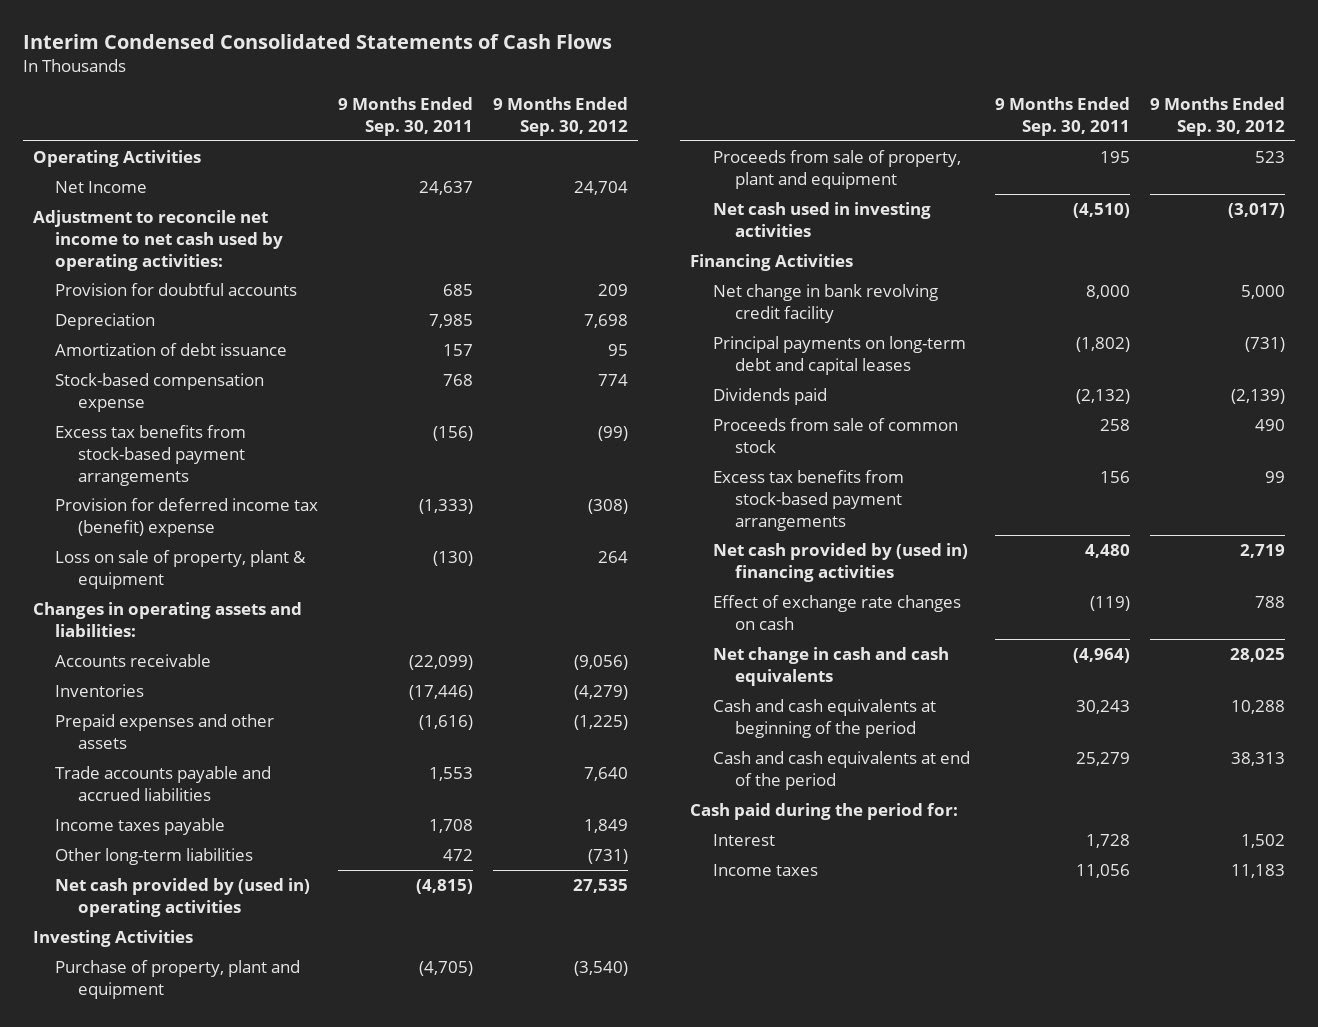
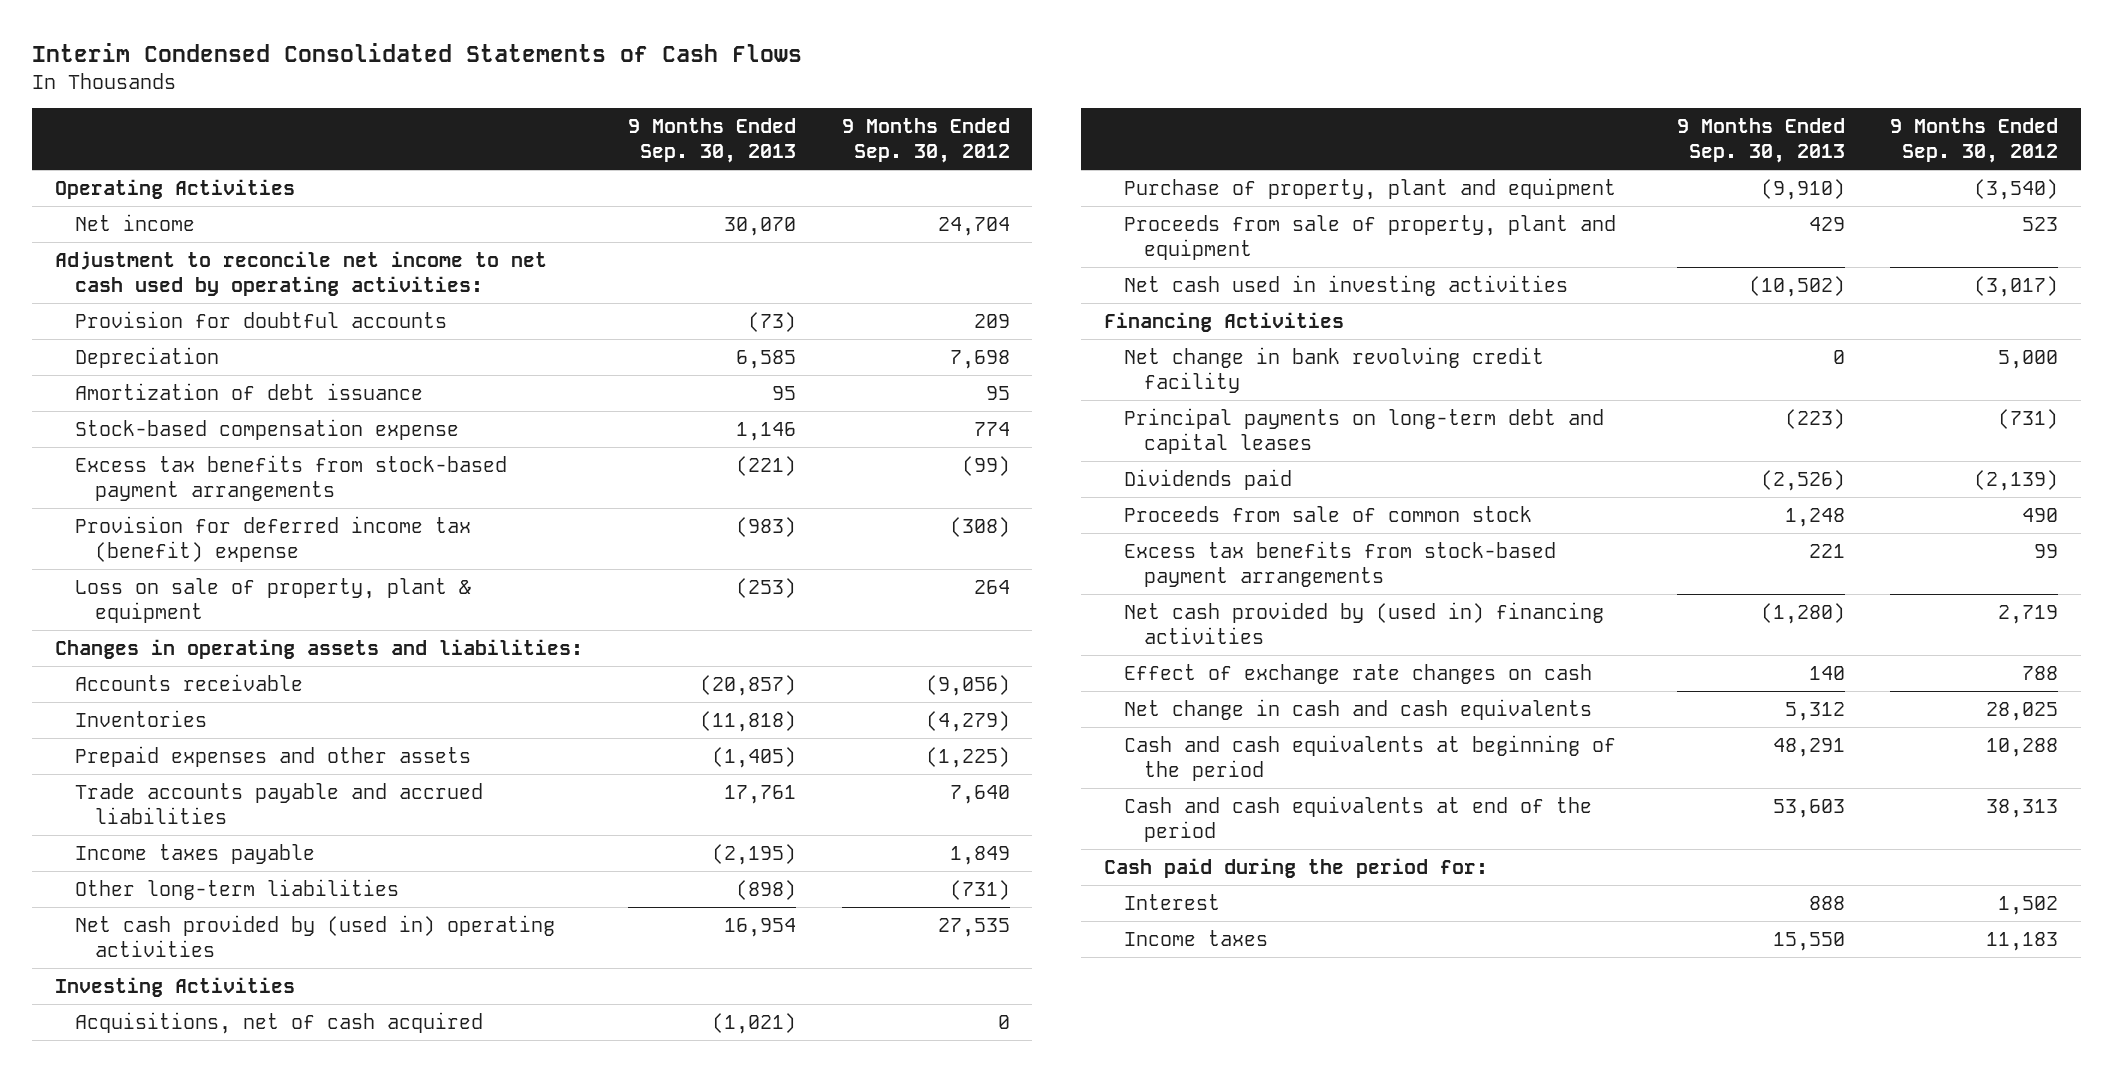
- | 9 Months Ended Sep. 30, 2011 | 9 Months Ended Sep. 30, 2012
+ | 9 Months Ended Sep. 30, 2013 | 9 Months Ended Sep. 30, 2012
- Net Income | 24,637 | 24,704
+ Net income | 30,070 | 24,704
+ Acquisitions, net of cash acquired | (1,021) | 0

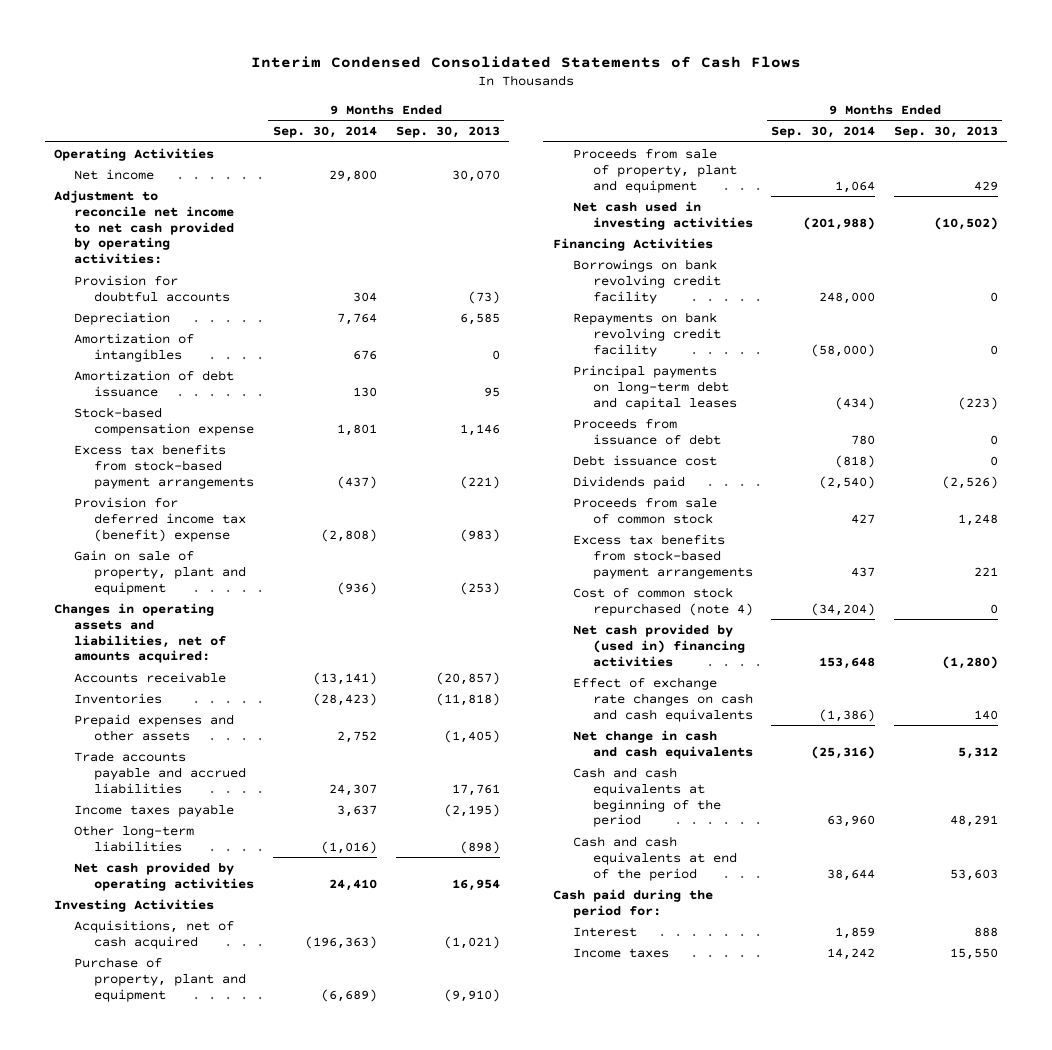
- | 9 Months Ended Sep. 30, 2013 | 9 Months Ended Sep. 30, 2012
+ | 9 Months Ended Sep. 30, 2014 | 9 Months Ended Sep. 30, 2013
- Adjustment to reconcile net income to net cash used by operating activities:
+ Adjustment to reconcile net income to net cash provided by operating activities:
+ Amortization of intangibles | 676 | 0
- Loss on sale of property, plant & equipment | (253) | 264
- Changes in operating assets and liabilities:
+ Gain on sale of property, plant and equipment | (936) | (253)
+ Changes in operating assets and liabilities, net of amounts acquired:
- Net cash provided by (used in) operating activities | 16,954 | 27,535
+ Net cash provided by operating activities | 24,410 | 16,954
- Net change in bank revolving credit facility | 0 | 5,000
+ Borrowings on bank revolving credit facility | 248,000 | 0
+ Repayments on bank revolving credit facility | (58,000) | 0
+ Proceeds from issuance of debt | 780 | 0
+ Debt issuance cost | (818) | 0
+ Cost of common stock repurchased (note 4) | (34,204) | 0
- Effect of exchange rate changes on cash | 140 | 788
+ Effect of exchange rate changes on cash and cash equivalents | (1,386) | 140

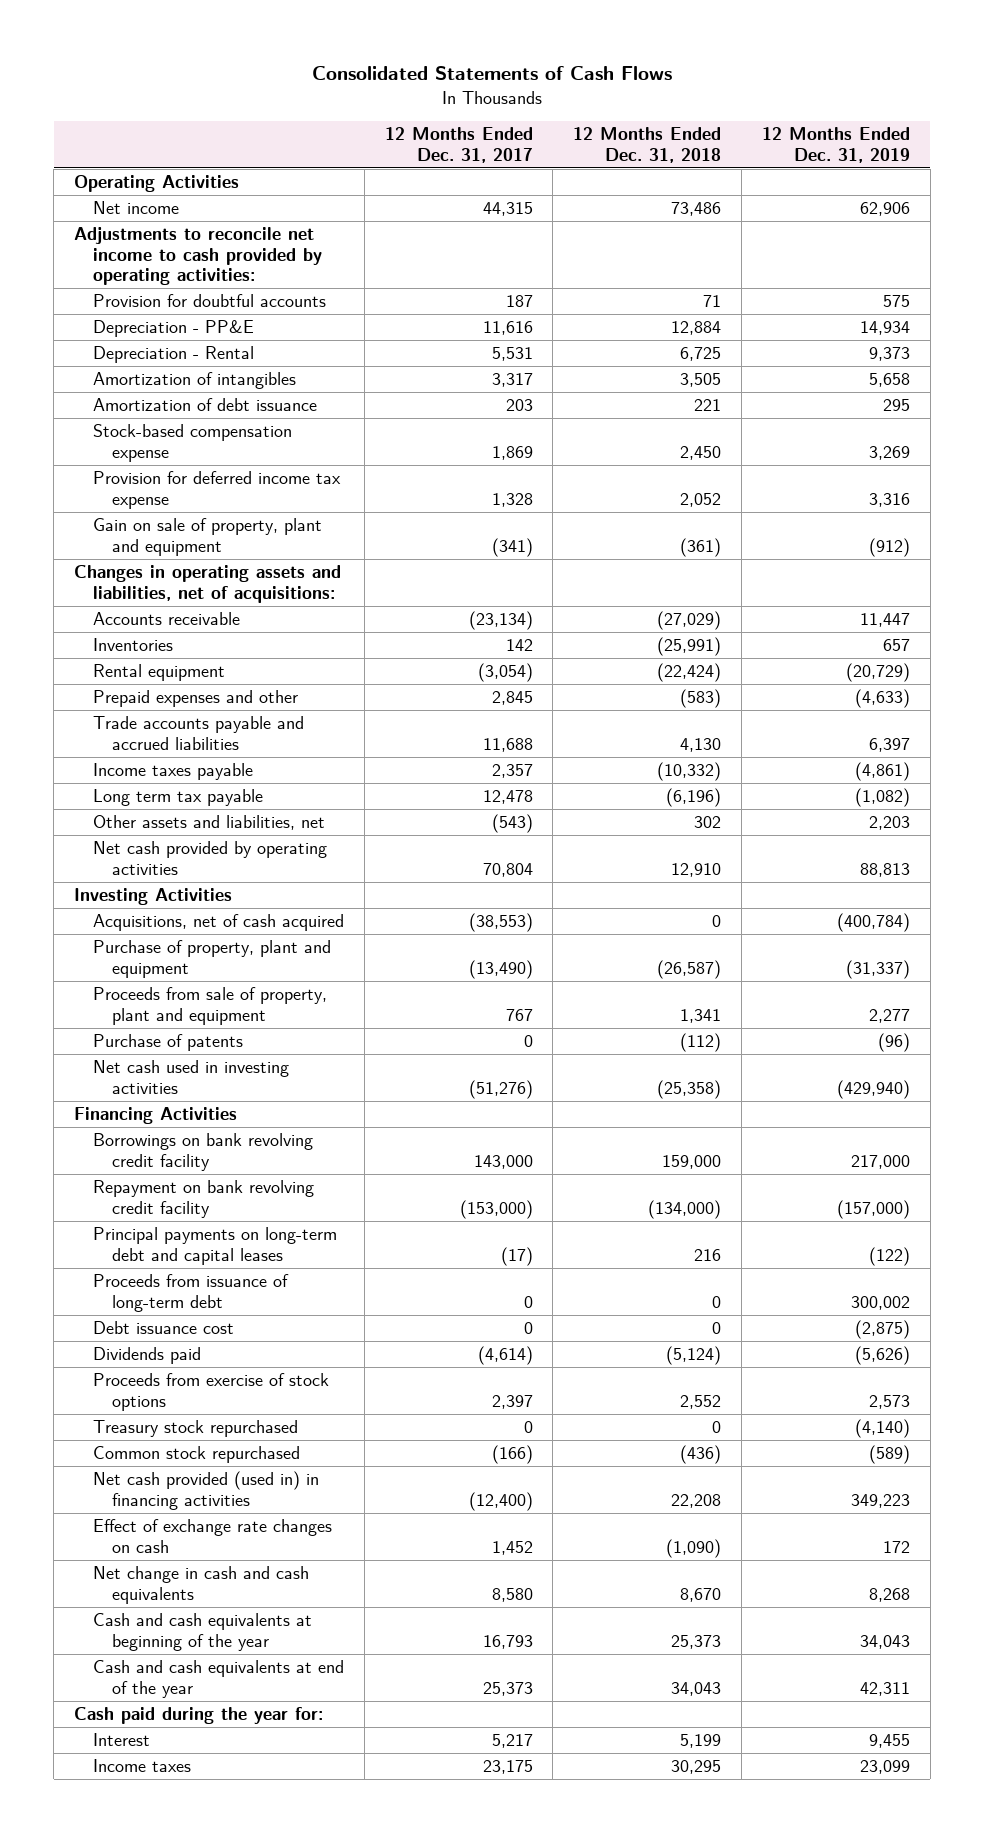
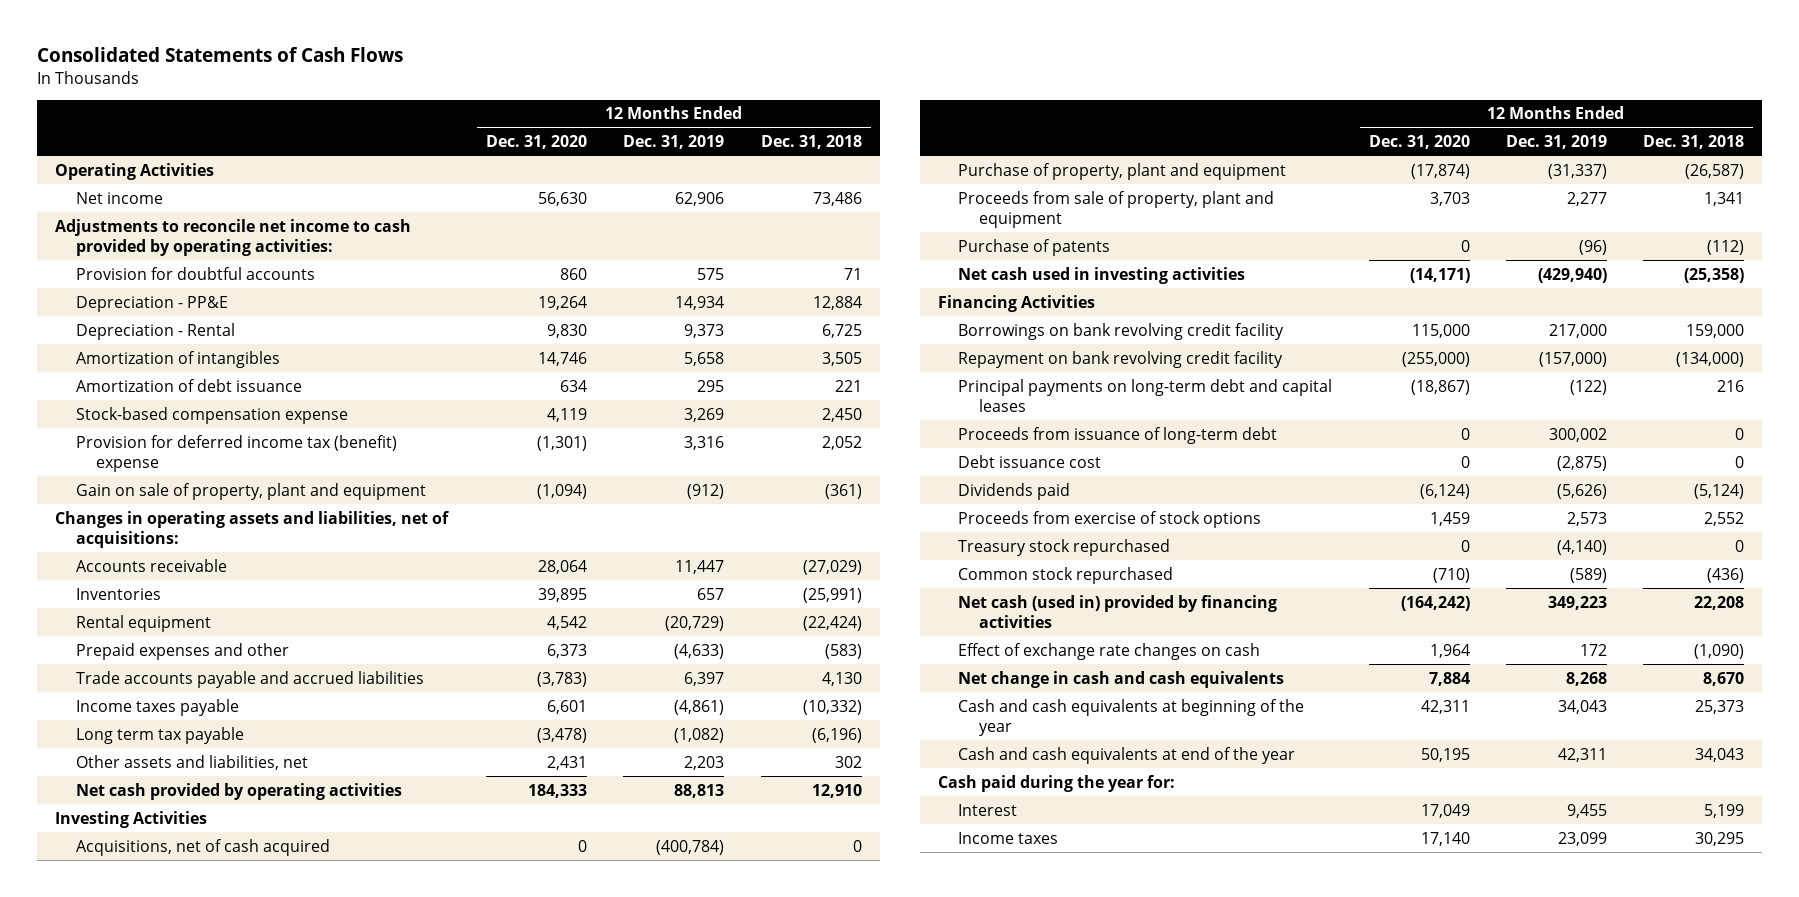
- | 12 Months Ended Dec. 31, 2017 | 12 Months Ended Dec. 31, 2018 | 12 Months Ended Dec. 31, 2019
+ | 12 Months Ended Dec. 31, 2020 | 12 Months Ended Dec. 31, 2019 | 12 Months Ended Dec. 31, 2018
- Provision for deferred income tax expense | 1,328 | 2,052 | 3,316
+ Provision for deferred income tax (benefit) expense | (1,301) | 3,316 | 2,052
- Net cash provided (used in) in financing activities | (12,400) | 22,208 | 349,223
+ Net cash (used in) provided by financing activities | (164,242) | 349,223 | 22,208

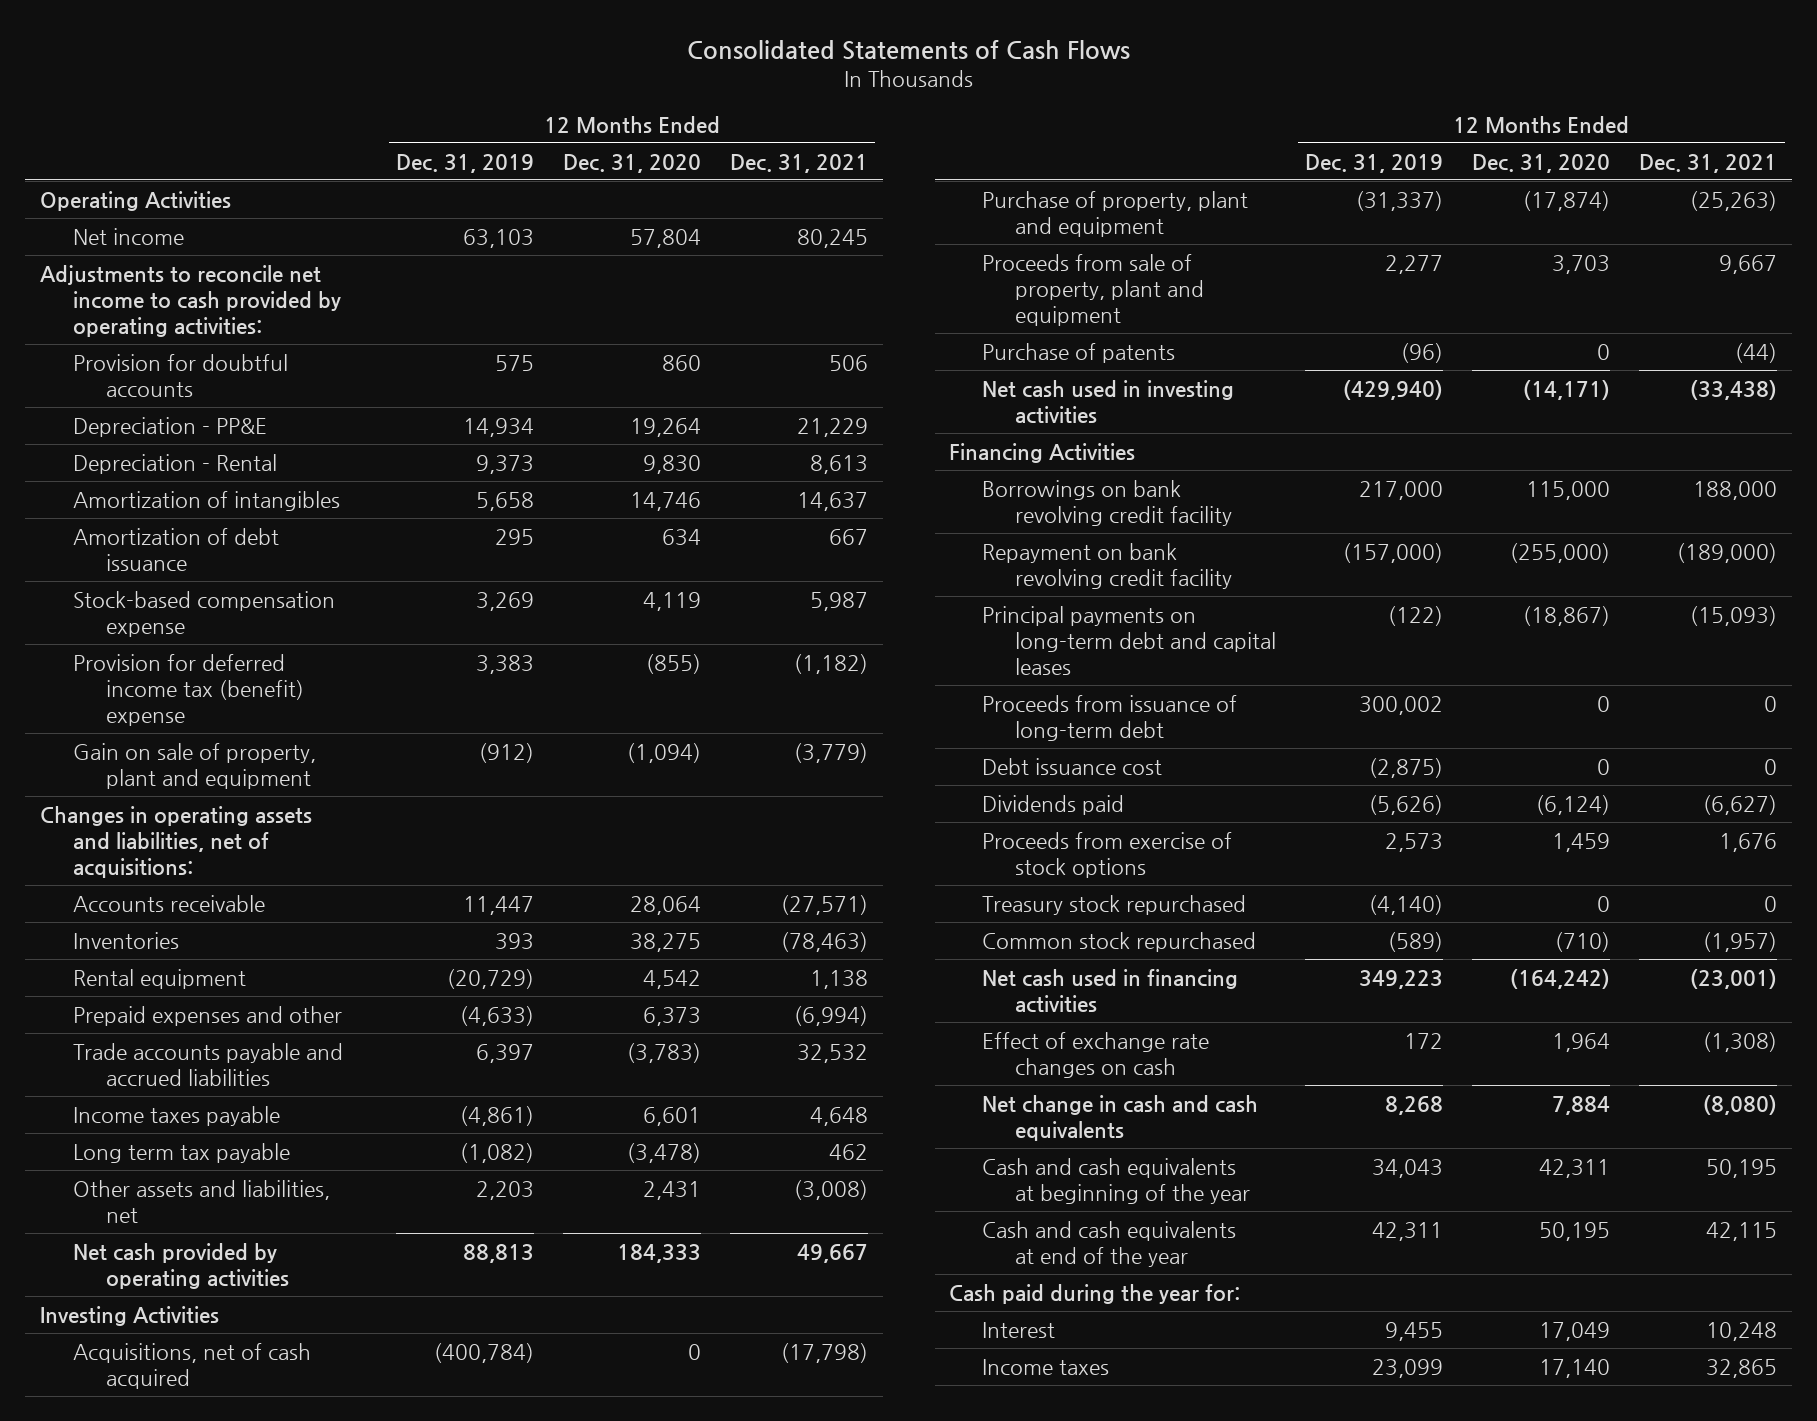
- | 12 Months Ended Dec. 31, 2020 | 12 Months Ended Dec. 31, 2019 | 12 Months Ended Dec. 31, 2018
+ | 12 Months Ended Dec. 31, 2019 | 12 Months Ended Dec. 31, 2020 | 12 Months Ended Dec. 31, 2021
- Net income | 56,630 | 62,906 | 73,486
+ Net income | 63,103 | 57,804 | 80,245
- Provision for deferred income tax (benefit) expense | (1,301) | 3,316 | 2,052
+ Provision for deferred income tax (benefit) expense | 3,383 | (855) | (1,182)
- Inventories | 39,895 | 657 | (25,991)
+ Inventories | 393 | 38,275 | (78,463)
- Net cash (used in) provided by financing activities | (164,242) | 349,223 | 22,208
+ Net cash used in financing activities | 349,223 | (164,242) | (23,001)

